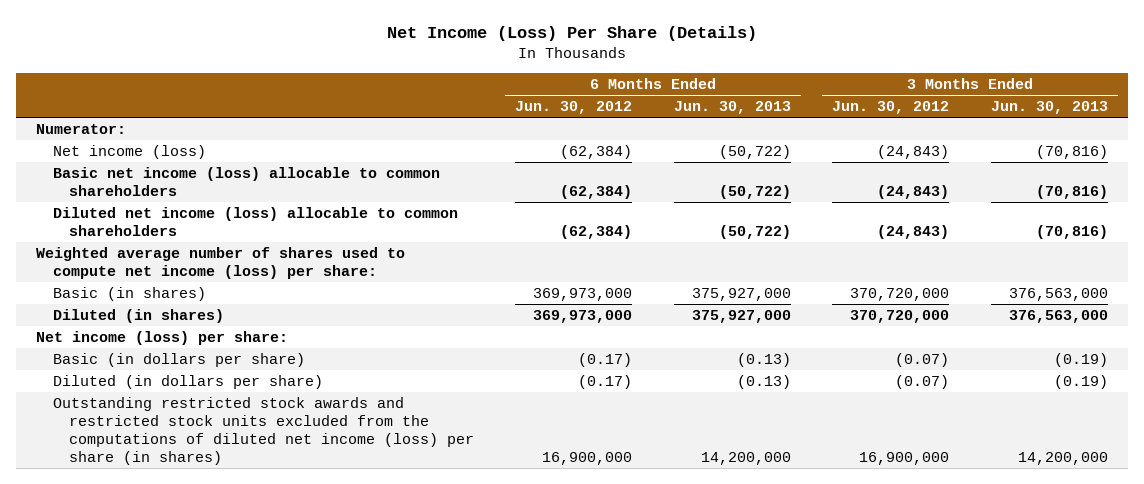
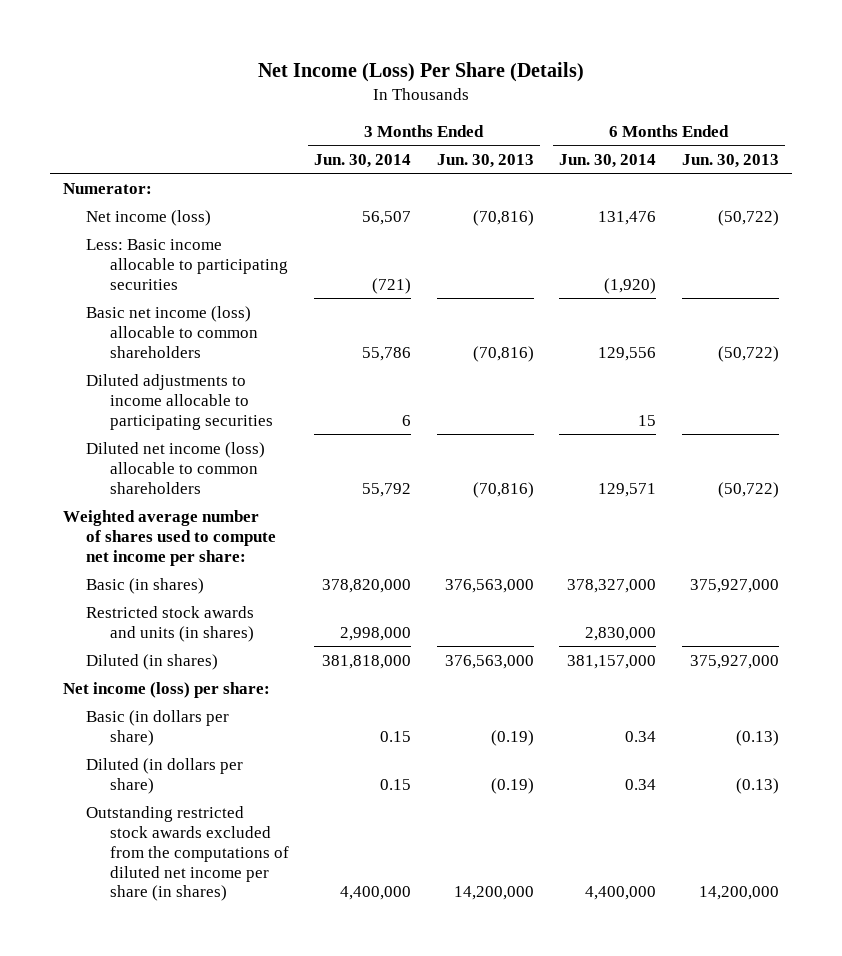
- | 6 Months Ended Jun. 30, 2012 | 6 Months Ended Jun. 30, 2013 | 3 Months Ended Jun. 30, 2012 | 3 Months Ended Jun. 30, 2013
+ | 3 Months Ended Jun. 30, 2014 | 3 Months Ended Jun. 30, 2013 | 6 Months Ended Jun. 30, 2014 | 6 Months Ended Jun. 30, 2013
+ Less: Basic income allocable to participating securities | (721) | | (1,920) |
+ Diluted adjustments to income allocable to participating securities | 6 | | 15 |
- Weighted average number of shares used to compute net income (loss) per share:
+ Weighted average number of shares used to compute net income per share:
+ Restricted stock awards and units (in shares) | 2,998,000 | | 2,830,000 |
- Outstanding restricted stock awards and restricted stock units excluded from the computations of diluted net income (loss) per share (in shares) | 16,900,000 | 14,200,000 | 16,900,000 | 14,200,000
+ Outstanding restricted stock awards excluded from the computations of diluted net income per share (in shares) | 4,400,000 | 14,200,000 | 4,400,000 | 14,200,000

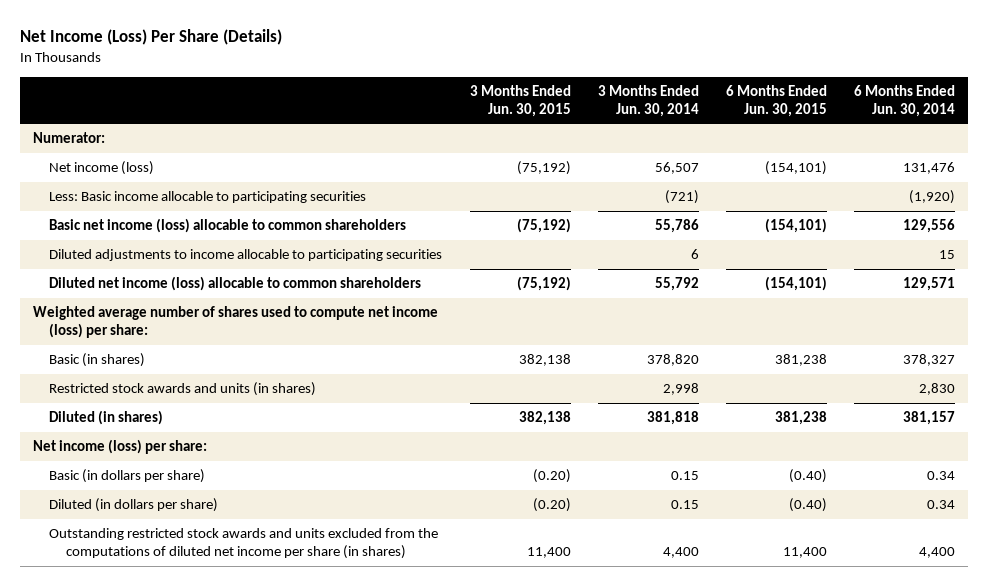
- | 3 Months Ended Jun. 30, 2014 | 3 Months Ended Jun. 30, 2013 | 6 Months Ended Jun. 30, 2014 | 6 Months Ended Jun. 30, 2013
+ | 3 Months Ended Jun. 30, 2015 | 3 Months Ended Jun. 30, 2014 | 6 Months Ended Jun. 30, 2015 | 6 Months Ended Jun. 30, 2014
- Weighted average number of shares used to compute net income per share:
- Basic (in shares) | 378,820,000 | 376,563,000 | 378,327,000 | 375,927,000
- Restricted stock awards and units (in shares) | 2,998,000 | | 2,830,000 |
- Diluted (in shares) | 381,818,000 | 376,563,000 | 381,157,000 | 375,927,000
+ Weighted average number of shares used to compute net income (loss) per share:
+ Basic (in shares) | 382,138 | 378,820 | 381,238 | 378,327
+ Restricted stock awards and units (in shares) | | 2,998 | | 2,830
+ Diluted (in shares) | 382,138 | 381,818 | 381,238 | 381,157
- Outstanding restricted stock awards excluded from the computations of diluted net income per share (in shares) | 4,400,000 | 14,200,000 | 4,400,000 | 14,200,000
+ Outstanding restricted stock awards and units excluded from the computations of diluted net income per share (in shares) | 11,400 | 4,400 | 11,400 | 4,400

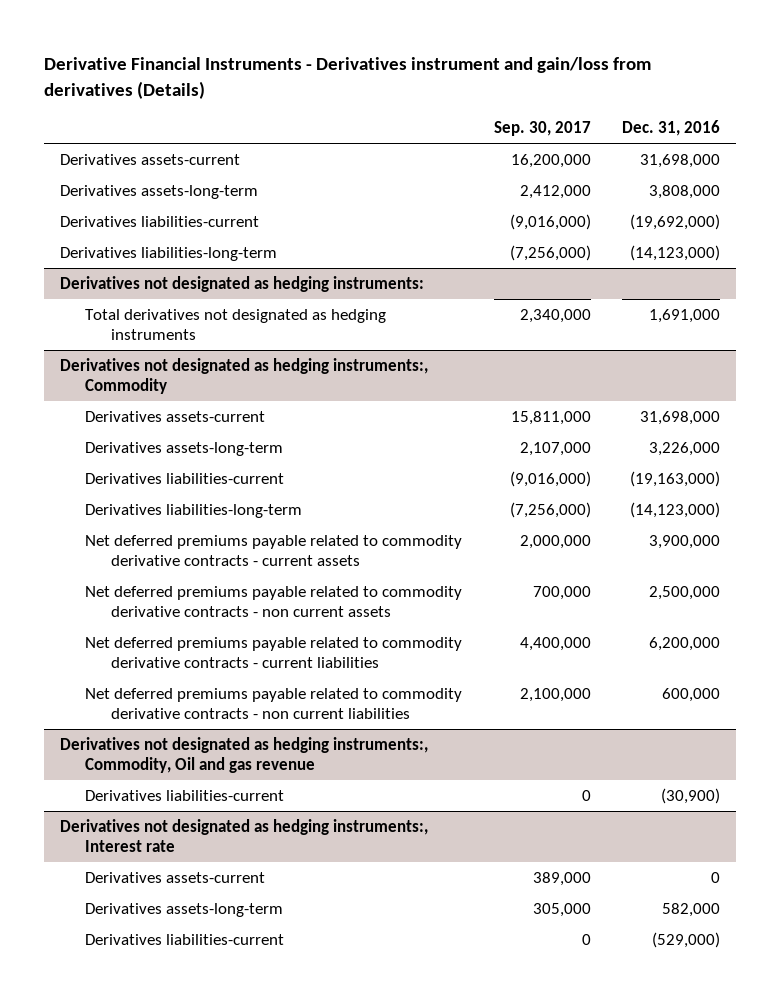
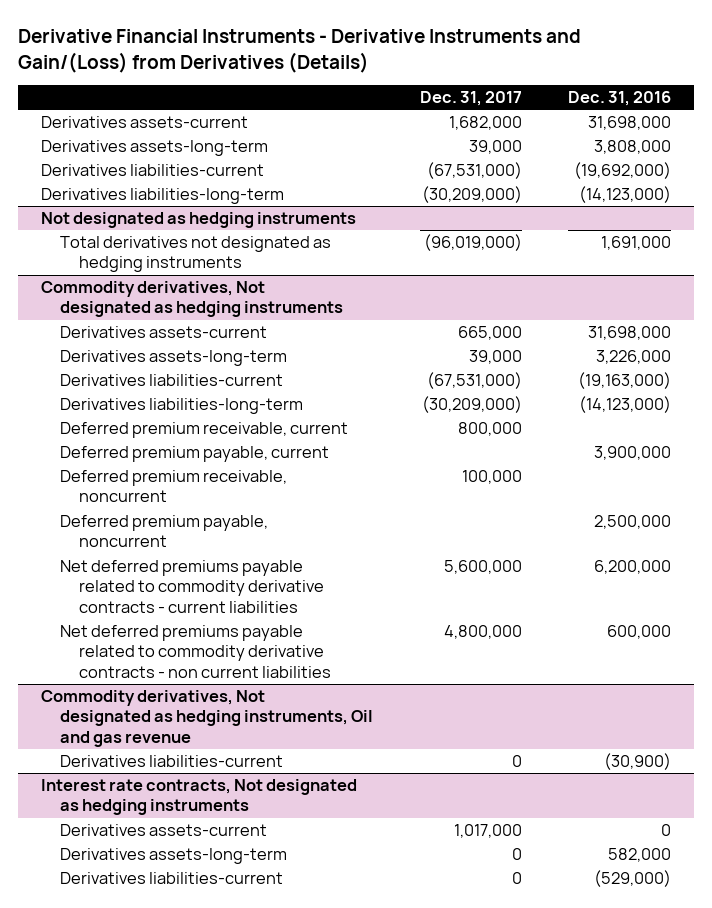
- Derivative Financial Instruments - Derivatives instrument and gain/loss from derivatives (Details)
+ Derivative Financial Instruments - Derivative Instruments and Gain/(Loss) from Derivatives (Details)
- | Sep. 30, 2017 | Dec. 31, 2016
+ | Dec. 31, 2017 | Dec. 31, 2016
- Derivatives not designated as hedging instruments:
+ Not designated as hedging instruments
- Derivatives not designated as hedging instruments:, Commodity
+ Commodity derivatives, Not designated as hedging instruments
- Net deferred premiums payable related to commodity derivative contracts - current assets | 2,000,000 | 3,900,000
- Net deferred premiums payable related to commodity derivative contracts - non current assets | 700,000 | 2,500,000
+ Deferred premium receivable, current | 800,000 |
+ Deferred premium payable, current | | 3,900,000
+ Deferred premium receivable, noncurrent | 100,000 |
+ Deferred premium payable, noncurrent | | 2,500,000
- Derivatives not designated as hedging instruments:, Commodity, Oil and gas revenue
+ Commodity derivatives, Not designated as hedging instruments, Oil and gas revenue
- Derivatives not designated as hedging instruments:, Interest rate
+ Interest rate contracts, Not designated as hedging instruments

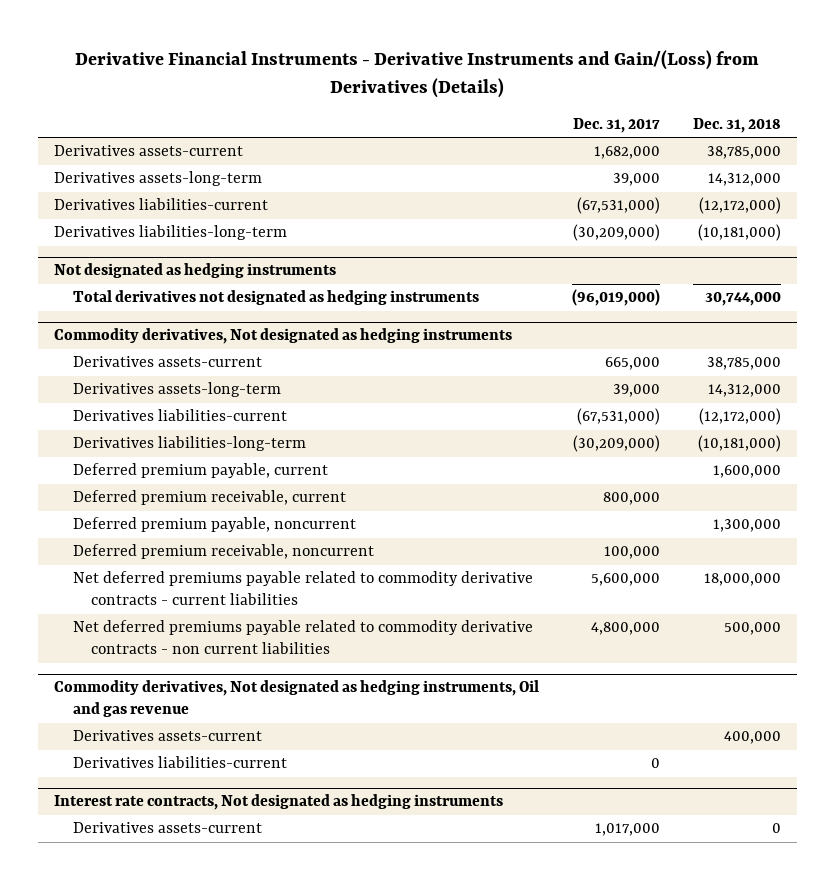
- | Dec. 31, 2017 | Dec. 31, 2016
+ | Dec. 31, 2017 | Dec. 31, 2018
@ Commodity derivatives, Not designated as hedging instruments
moved down: Deferred premium receivable, current | 800,000 |
moved down: Deferred premium receivable, noncurrent | 100,000 |
@ Commodity derivatives, Not designated as hedging instruments, Oil and gas revenue
+ Derivatives assets-current | | 400,000
@ Interest rate contracts, Not designated as hedging instruments
- Derivatives assets-long-term | 0 | 582,000
- Derivatives liabilities-current | 0 | (529,000)

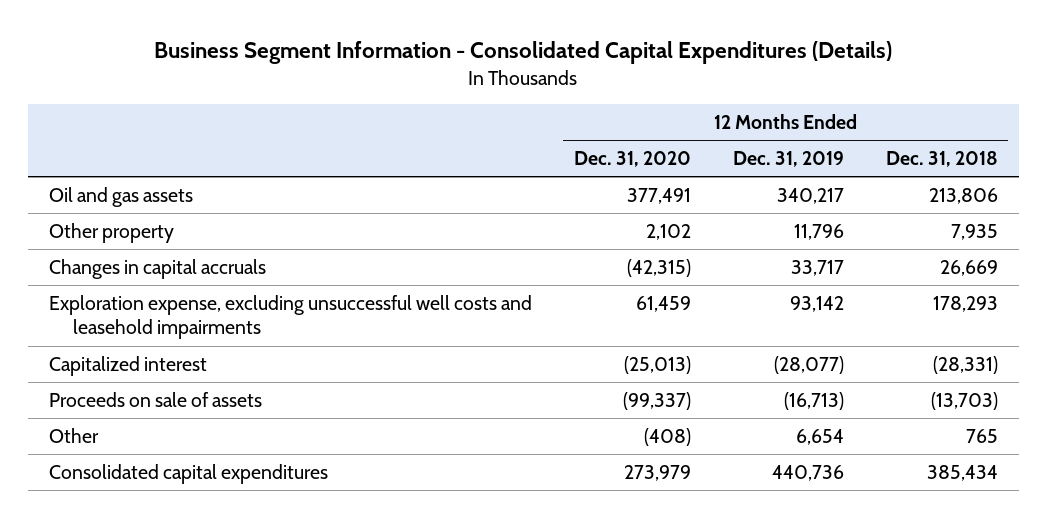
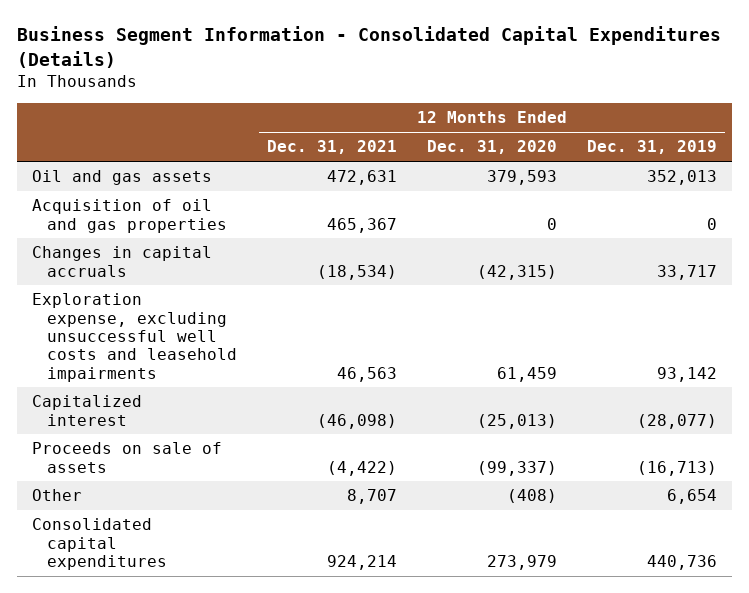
- | 12 Months Ended Dec. 31, 2020 | 12 Months Ended Dec. 31, 2019 | 12 Months Ended Dec. 31, 2018
+ | 12 Months Ended Dec. 31, 2021 | 12 Months Ended Dec. 31, 2020 | 12 Months Ended Dec. 31, 2019
- Oil and gas assets | 377,491 | 340,217 | 213,806
- Other property | 2,102 | 11,796 | 7,935
+ Oil and gas assets | 472,631 | 379,593 | 352,013
+ Acquisition of oil and gas properties | 465,367 | 0 | 0

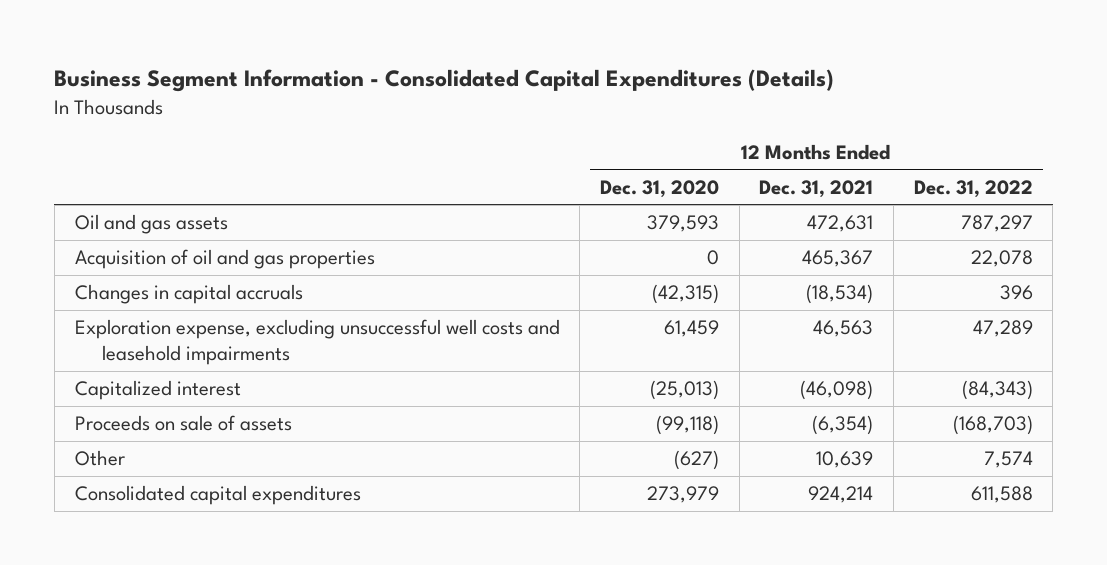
- | 12 Months Ended Dec. 31, 2021 | 12 Months Ended Dec. 31, 2020 | 12 Months Ended Dec. 31, 2019
+ | 12 Months Ended Dec. 31, 2020 | 12 Months Ended Dec. 31, 2021 | 12 Months Ended Dec. 31, 2022
- Proceeds on sale of assets | (4,422) | (99,337) | (16,713)
- Other | 8,707 | (408) | 6,654
+ Proceeds on sale of assets | (99,118) | (6,354) | (168,703)
+ Other | (627) | 10,639 | 7,574

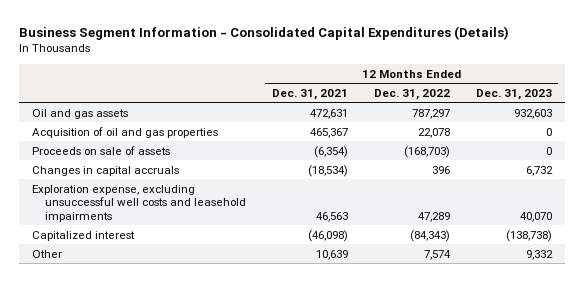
- | 12 Months Ended Dec. 31, 2020 | 12 Months Ended Dec. 31, 2021 | 12 Months Ended Dec. 31, 2022
+ | 12 Months Ended Dec. 31, 2021 | 12 Months Ended Dec. 31, 2022 | 12 Months Ended Dec. 31, 2023
moved up: Proceeds on sale of assets | (6,354) | (168,703) | 0
- Consolidated capital expenditures | 273,979 | 924,214 | 611,588

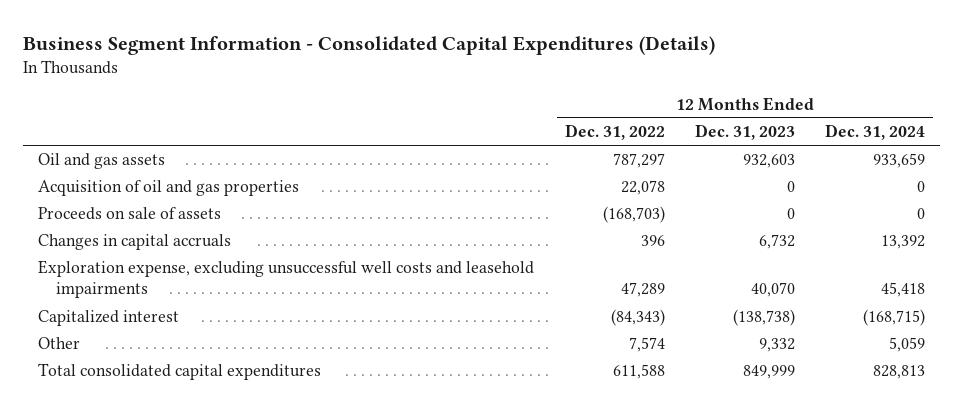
- | 12 Months Ended Dec. 31, 2021 | 12 Months Ended Dec. 31, 2022 | 12 Months Ended Dec. 31, 2023
+ | 12 Months Ended Dec. 31, 2022 | 12 Months Ended Dec. 31, 2023 | 12 Months Ended Dec. 31, 2024
+ Total consolidated capital expenditures | 611,588 | 849,999 | 828,813

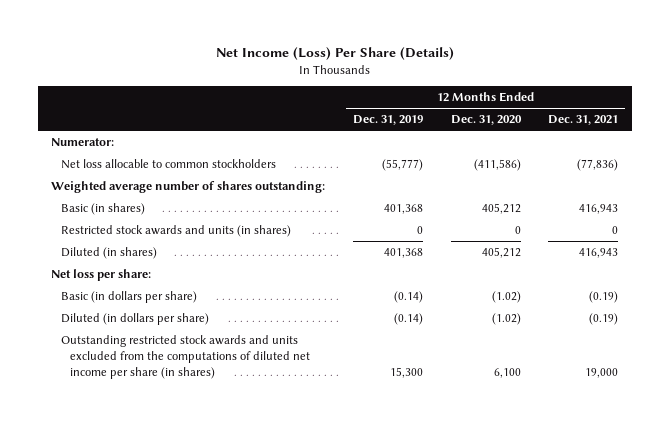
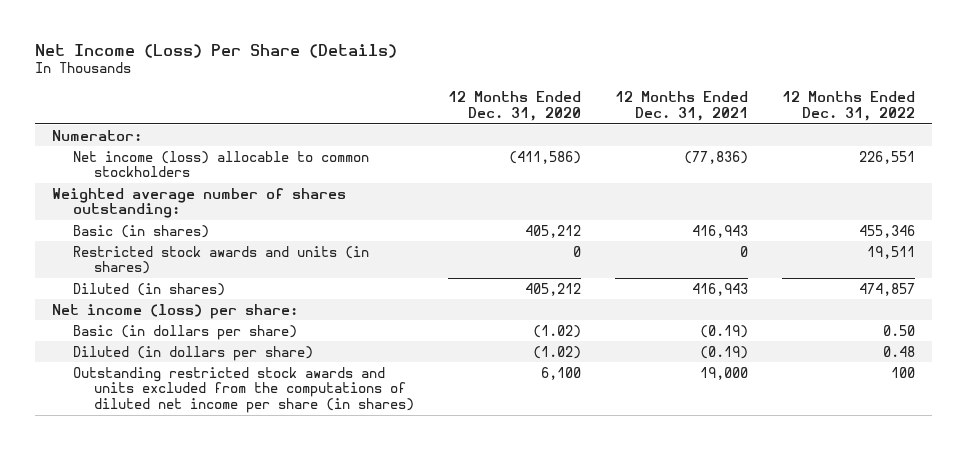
- | 12 Months Ended Dec. 31, 2019 | 12 Months Ended Dec. 31, 2020 | 12 Months Ended Dec. 31, 2021
+ | 12 Months Ended Dec. 31, 2020 | 12 Months Ended Dec. 31, 2021 | 12 Months Ended Dec. 31, 2022
- Net loss allocable to common stockholders | (55,777) | (411,586) | (77,836)
+ Net income (loss) allocable to common stockholders | (411,586) | (77,836) | 226,551
- Net loss per share:
+ Net income (loss) per share:

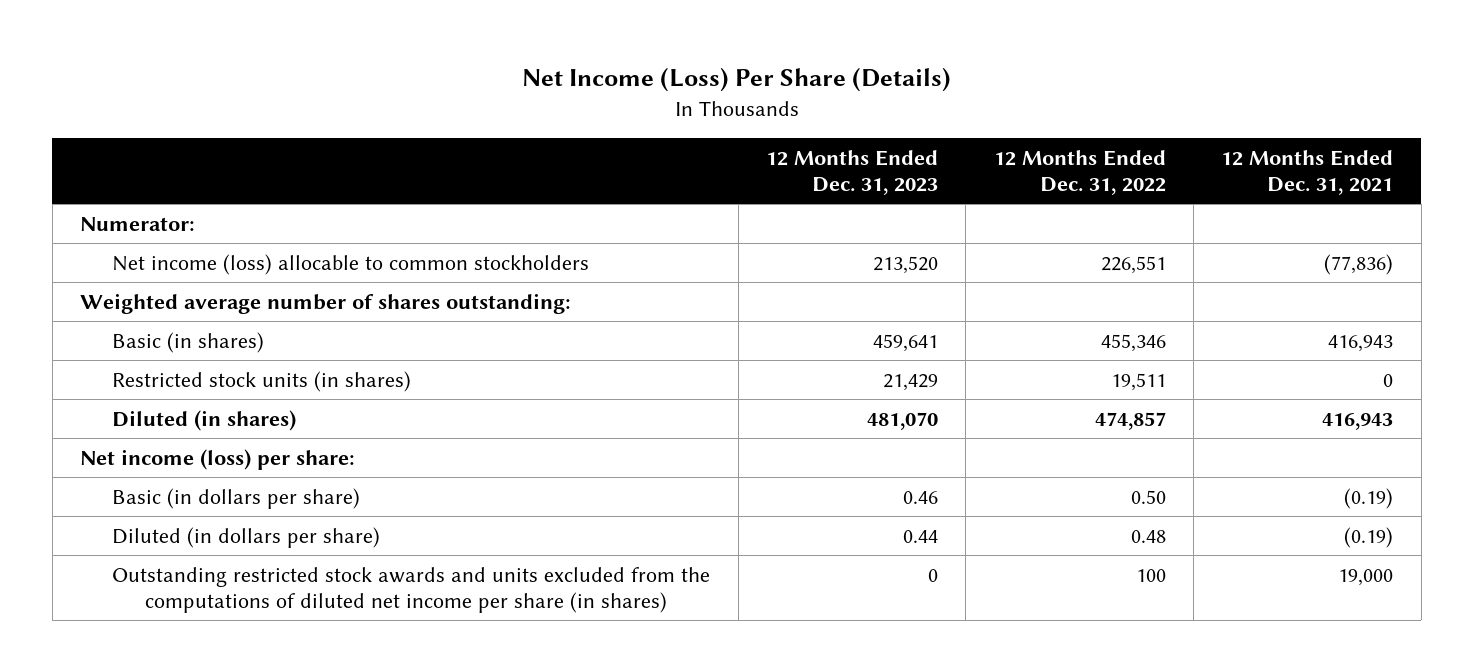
- | 12 Months Ended Dec. 31, 2020 | 12 Months Ended Dec. 31, 2021 | 12 Months Ended Dec. 31, 2022
+ | 12 Months Ended Dec. 31, 2023 | 12 Months Ended Dec. 31, 2022 | 12 Months Ended Dec. 31, 2021
- Restricted stock awards and units (in shares) | 0 | 0 | 19,511
+ Restricted stock units (in shares) | 21,429 | 19,511 | 0

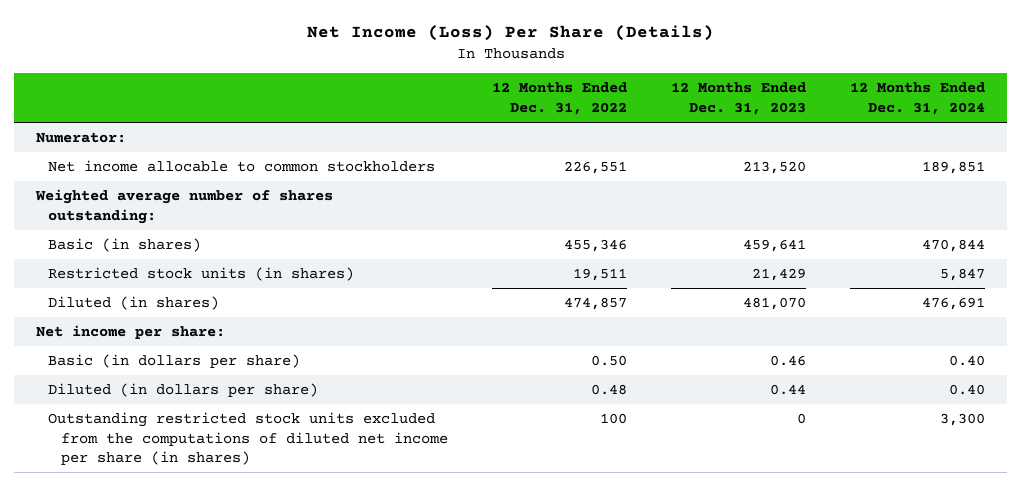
- | 12 Months Ended Dec. 31, 2023 | 12 Months Ended Dec. 31, 2022 | 12 Months Ended Dec. 31, 2021
+ | 12 Months Ended Dec. 31, 2022 | 12 Months Ended Dec. 31, 2023 | 12 Months Ended Dec. 31, 2024
- Net income (loss) allocable to common stockholders | 213,520 | 226,551 | (77,836)
+ Net income allocable to common stockholders | 226,551 | 213,520 | 189,851
- Net income (loss) per share:
+ Net income per share:
- Outstanding restricted stock awards and units excluded from the computations of diluted net income per share (in shares) | 0 | 100 | 19,000
+ Outstanding restricted stock units excluded from the computations of diluted net income per share (in shares) | 100 | 0 | 3,300

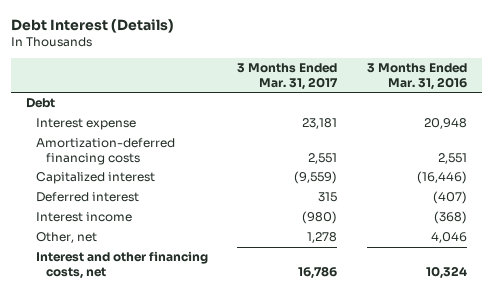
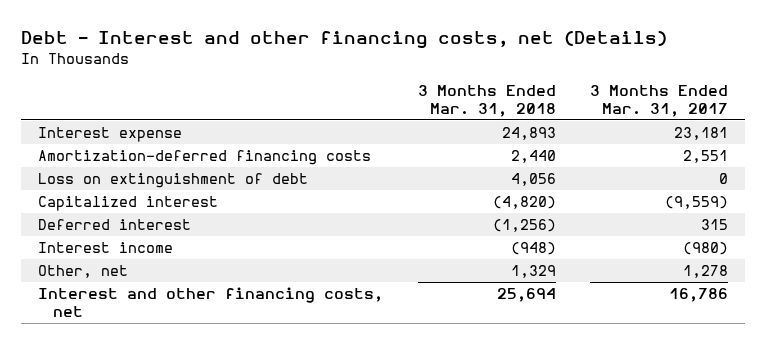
- Debt Interest (Details)
+ Debt - Interest and other financing costs, net (Details)
- | 3 Months Ended Mar. 31, 2017 | 3 Months Ended Mar. 31, 2016
+ | 3 Months Ended Mar. 31, 2018 | 3 Months Ended Mar. 31, 2017
- Debt
+ Loss on extinguishment of debt | 4,056 | 0

